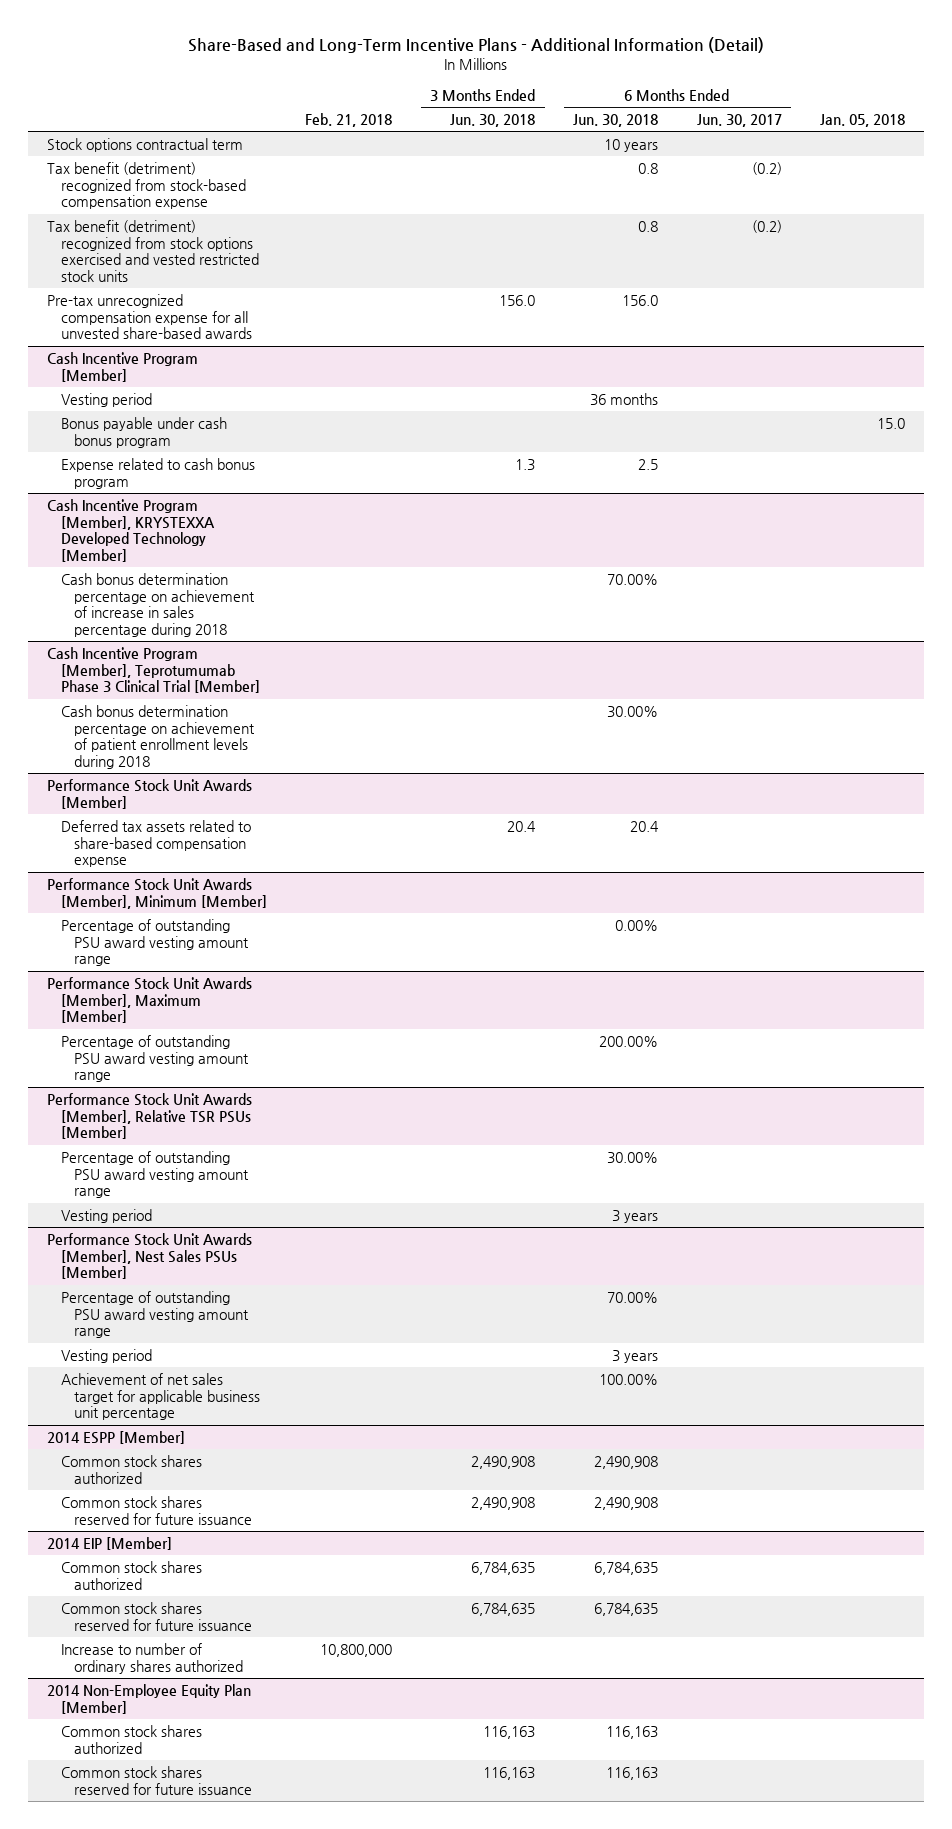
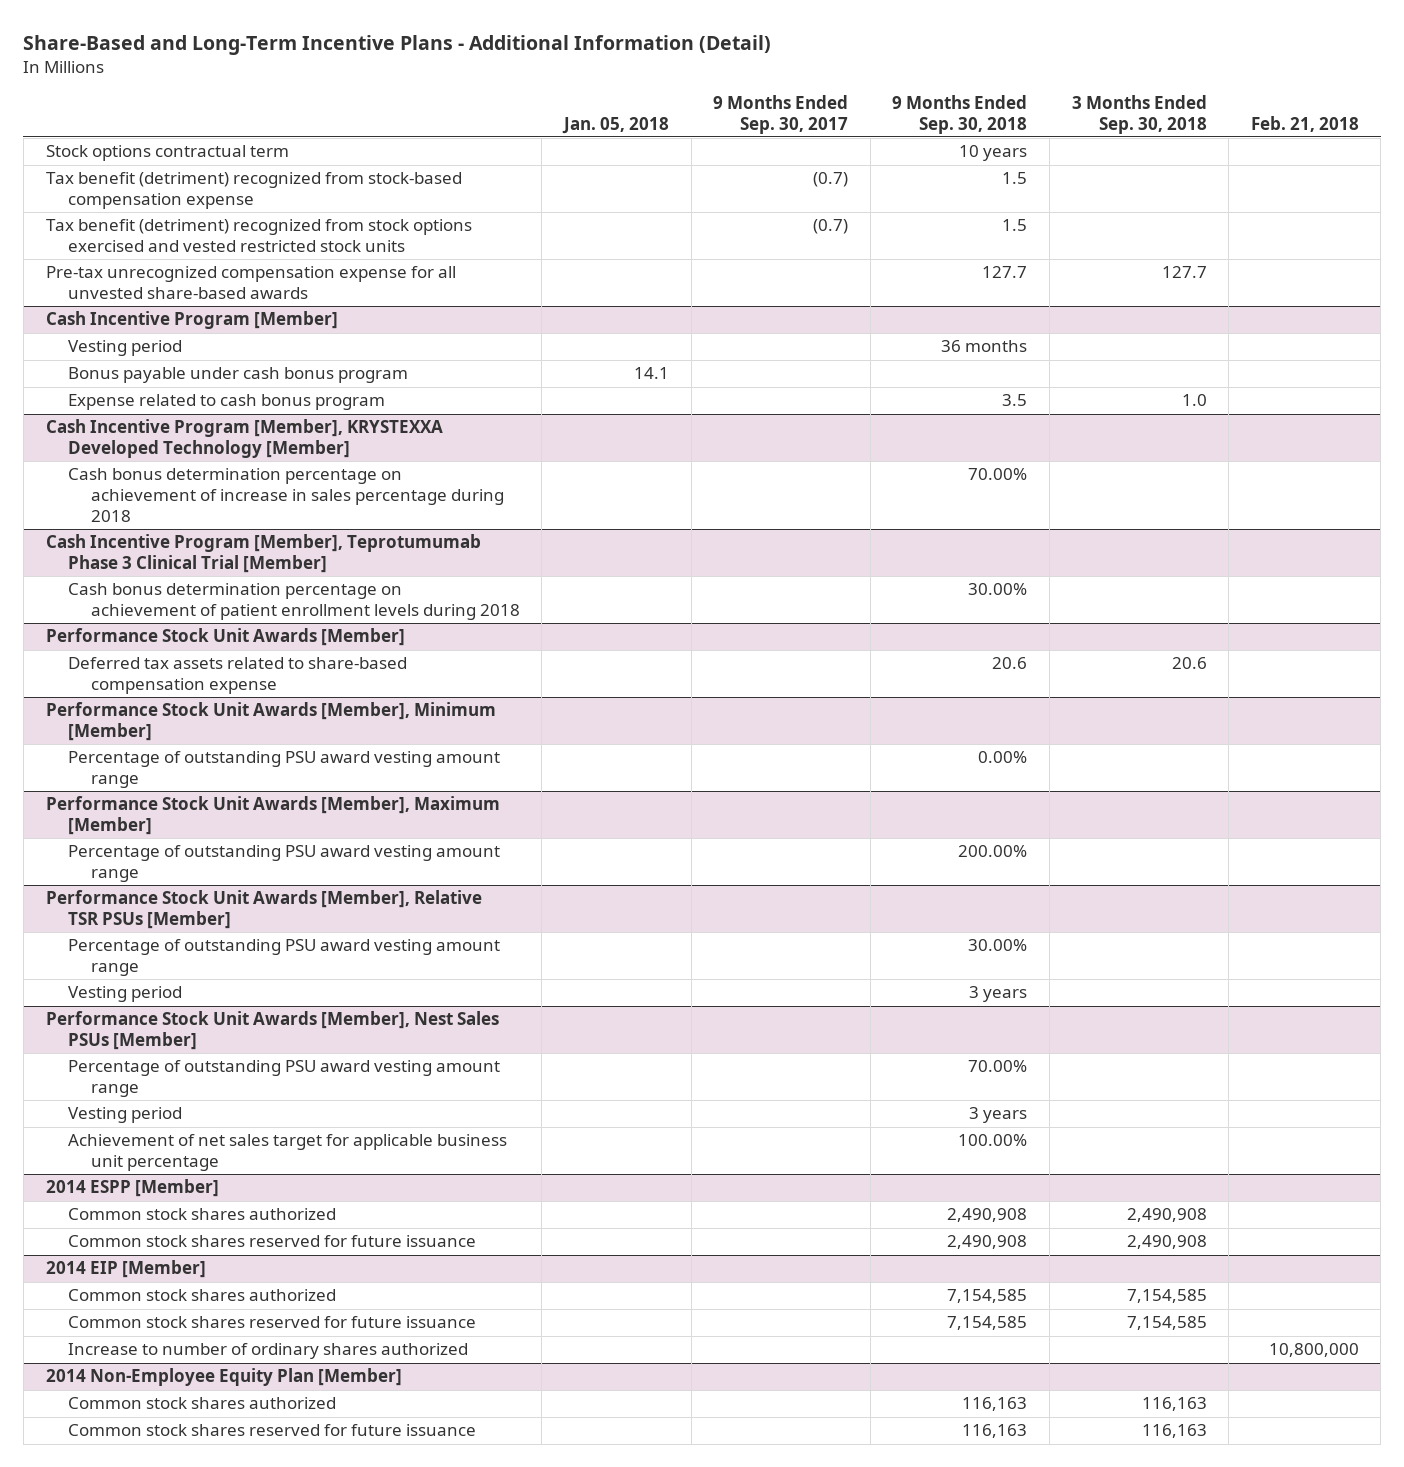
- | Feb. 21, 2018 | 3 Months Ended Jun. 30, 2018 | 6 Months Ended Jun. 30, 2018 | 6 Months Ended Jun. 30, 2017 | Jan. 05, 2018
+ | Jan. 05, 2018 | 9 Months Ended Sep. 30, 2017 | 9 Months Ended Sep. 30, 2018 | 3 Months Ended Sep. 30, 2018 | Feb. 21, 2018
@ Cash Incentive Program [Member]
- Bonus payable under cash bonus program | | | | | 15.0
+ Bonus payable under cash bonus program | 14.1 | | | |

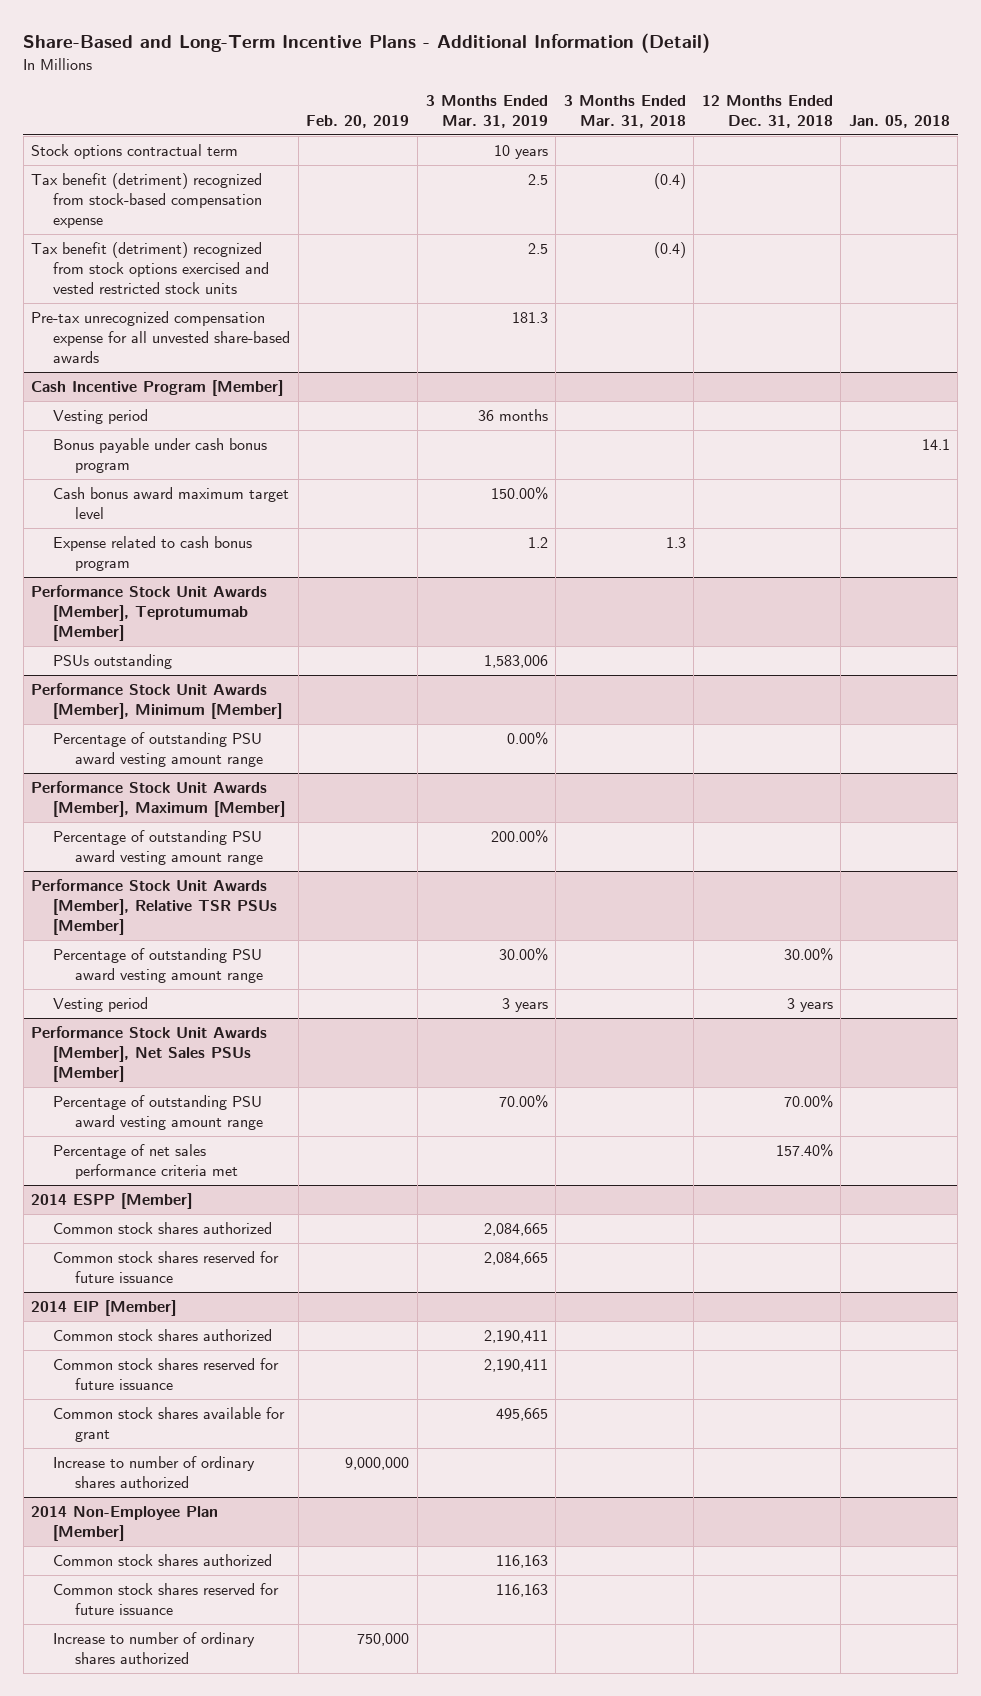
- | Jan. 05, 2018 | 9 Months Ended Sep. 30, 2017 | 9 Months Ended Sep. 30, 2018 | 3 Months Ended Sep. 30, 2018 | Feb. 21, 2018
+ | Feb. 20, 2019 | 3 Months Ended Mar. 31, 2019 | 3 Months Ended Mar. 31, 2018 | 12 Months Ended Dec. 31, 2018 | Jan. 05, 2018
@ Cash Incentive Program [Member]
+ Cash bonus award maximum target level | | 150.00% | | |
- Cash Incentive Program [Member], KRYSTEXXA Developed Technology [Member]
- Cash bonus determination percentage on achievement of increase in sales percentage during 2018 | | | 70.00% | |
- Cash Incentive Program [Member], Teprotumumab Phase 3 Clinical Trial [Member]
- Cash bonus determination percentage on achievement of patient enrollment levels during 2018 | | | 30.00% | |
- Performance Stock Unit Awards [Member]
- Deferred tax assets related to share-based compensation expense | | | 20.6 | 20.6 |
+ Performance Stock Unit Awards [Member], Teprotumumab [Member]
+ PSUs outstanding | | 1,583,006 | | |
- Performance Stock Unit Awards [Member], Nest Sales PSUs [Member]
+ Performance Stock Unit Awards [Member], Net Sales PSUs [Member]
- Vesting period | | | 3 years | |
- Achievement of net sales target for applicable business unit percentage | | | 100.00% | |
+ Percentage of net sales performance criteria met | | | | 157.40% |
@ 2014 EIP [Member]
+ Common stock shares available for grant | | 495,665 | | |
- 2014 Non-Employee Equity Plan [Member]
+ 2014 Non-Employee Plan [Member]
+ Increase to number of ordinary shares authorized | 750,000 | | | |

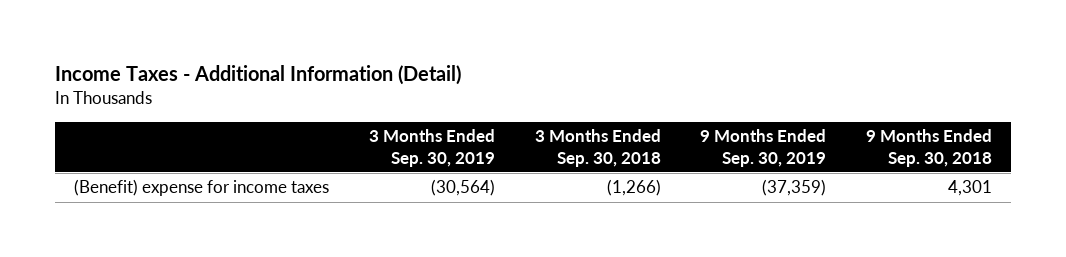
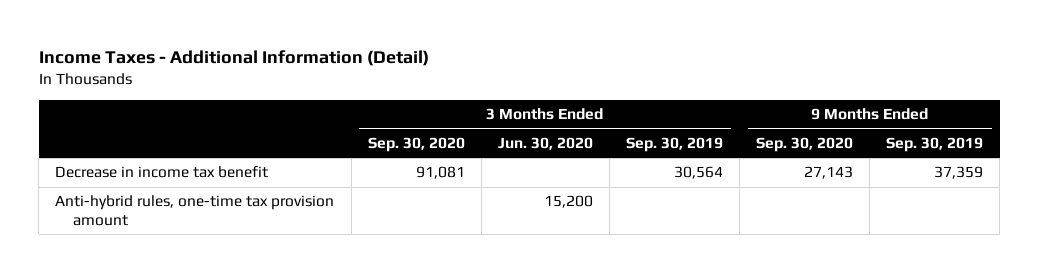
- | 3 Months Ended Sep. 30, 2019 | 3 Months Ended Sep. 30, 2018 | 9 Months Ended Sep. 30, 2019 | 9 Months Ended Sep. 30, 2018
+ | 3 Months Ended Sep. 30, 2020 | 3 Months Ended Jun. 30, 2020 | 3 Months Ended Sep. 30, 2019 | 9 Months Ended Sep. 30, 2020 | 9 Months Ended Sep. 30, 2019
- (Benefit) expense for income taxes | (30,564) | (1,266) | (37,359) | 4,301
+ Decrease in income tax benefit | 91,081 | | 30,564 | 27,143 | 37,359
+ Anti-hybrid rules, one-time tax provision amount | | 15,200 | | |

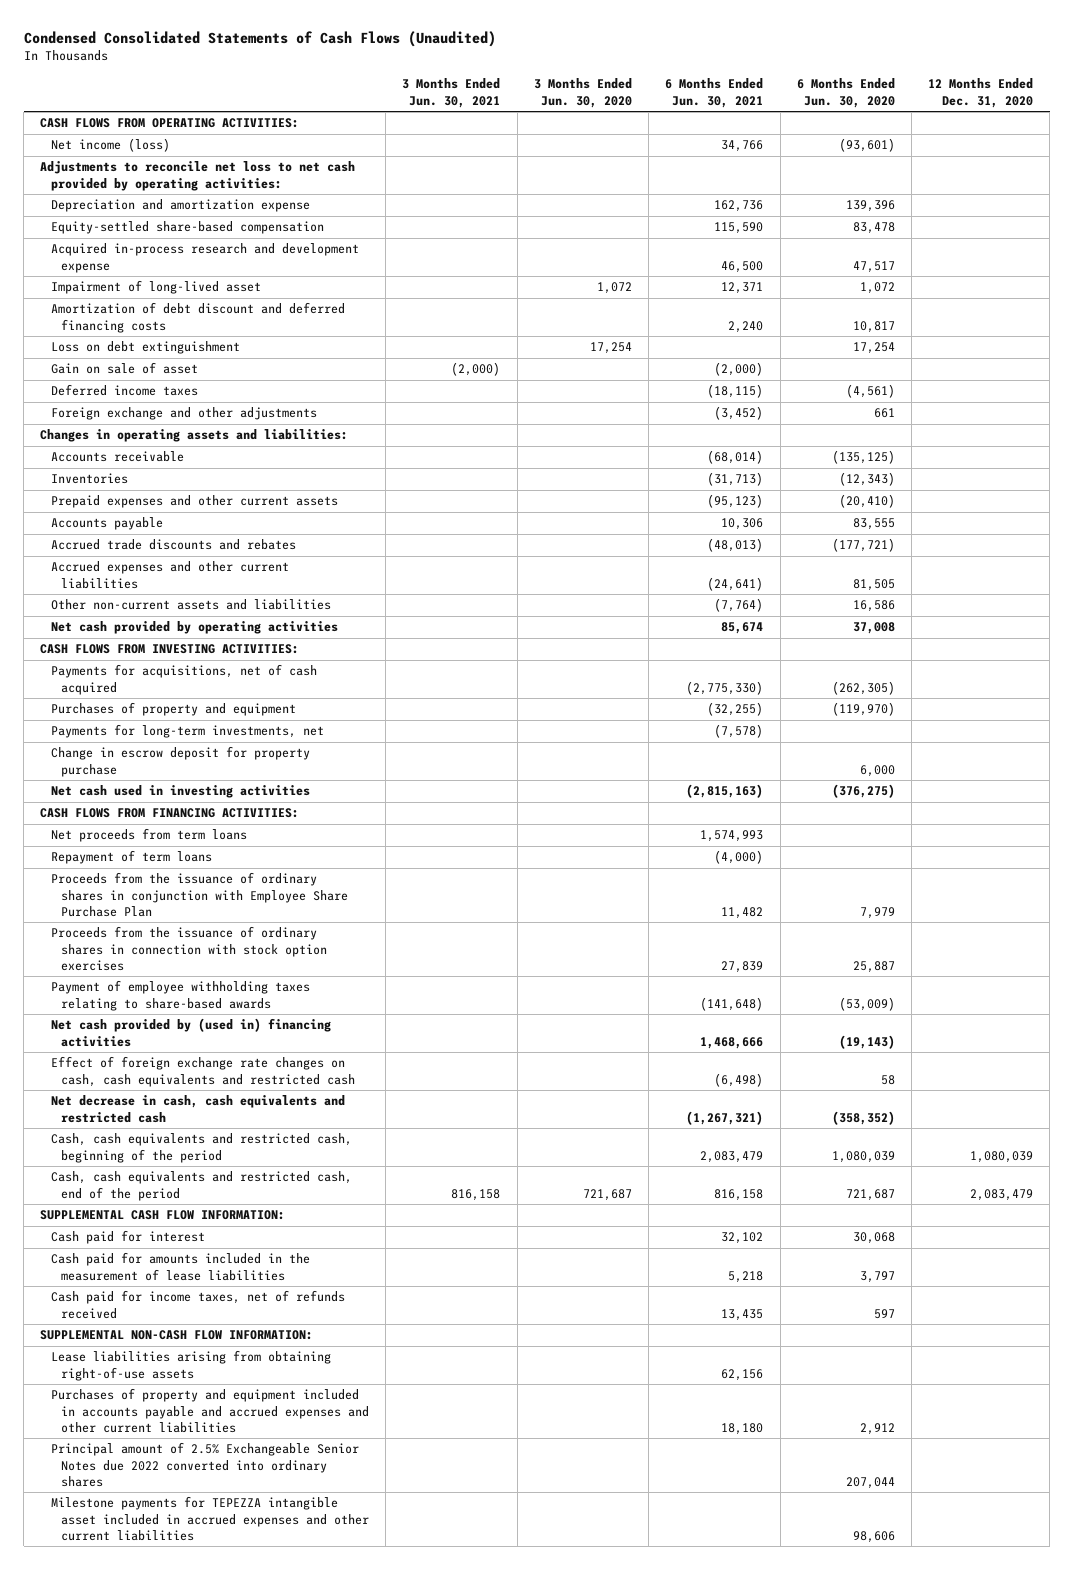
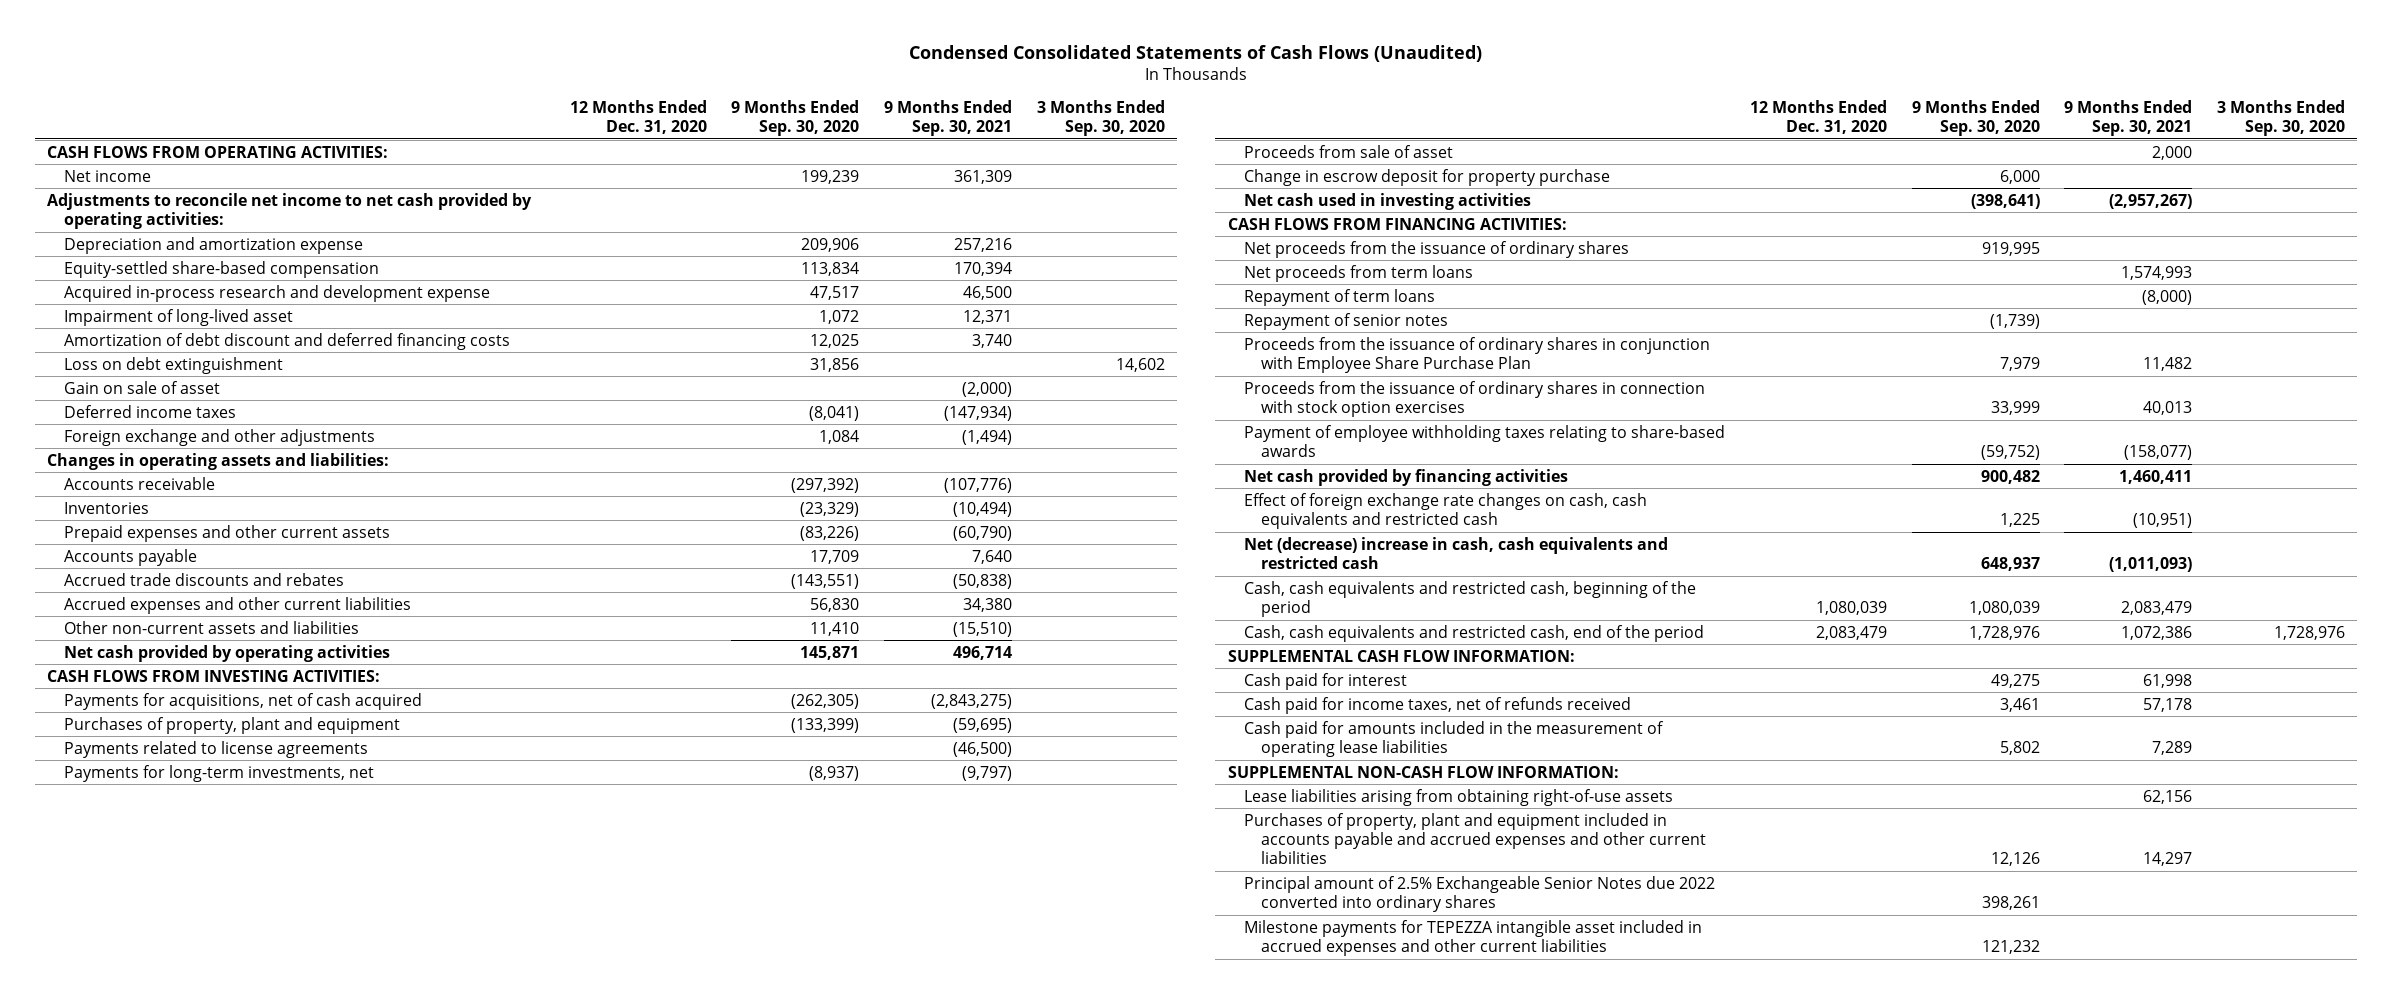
- | 3 Months Ended Jun. 30, 2021 | 3 Months Ended Jun. 30, 2020 | 6 Months Ended Jun. 30, 2021 | 6 Months Ended Jun. 30, 2020 | 12 Months Ended Dec. 31, 2020
+ | 12 Months Ended Dec. 31, 2020 | 9 Months Ended Sep. 30, 2020 | 9 Months Ended Sep. 30, 2021 | 3 Months Ended Sep. 30, 2020
- Net income (loss) | | | 34,766 | (93,601) |
- Adjustments to reconcile net loss to net cash provided by operating activities:
+ Net income | | 199,239 | 361,309 |
+ Adjustments to reconcile net income to net cash provided by operating activities:
- Purchases of property and equipment | | | (32,255) | (119,970) |
+ Purchases of property, plant and equipment | | (133,399) | (59,695) |
+ Payments related to license agreements | | | (46,500) |
+ Proceeds from sale of asset | | | 2,000 |
+ Net proceeds from the issuance of ordinary shares | | 919,995 | |
+ Repayment of senior notes | | (1,739) | |
- Net cash provided by (used in) financing activities | | | 1,468,666 | (19,143) |
+ Net cash provided by financing activities | | 900,482 | 1,460,411 |
- Net decrease in cash, cash equivalents and restricted cash | | | (1,267,321) | (358,352) |
+ Net (decrease) increase in cash, cash equivalents and restricted cash | | 648,937 | (1,011,093) |
- Cash paid for amounts included in the measurement of lease liabilities | | | 5,218 | 3,797 |
+ Cash paid for amounts included in the measurement of operating lease liabilities | | 5,802 | 7,289 |
- Purchases of property and equipment included in accounts payable and accrued expenses and other current liabilities | | | 18,180 | 2,912 |
+ Purchases of property, plant and equipment included in accounts payable and accrued expenses and other current liabilities | | 12,126 | 14,297 |

